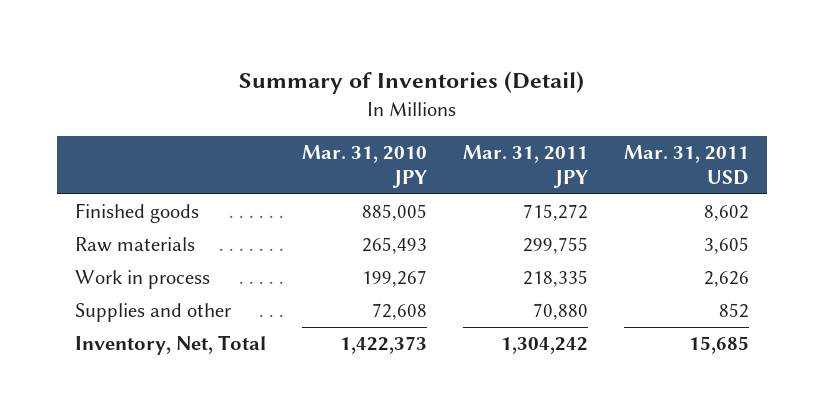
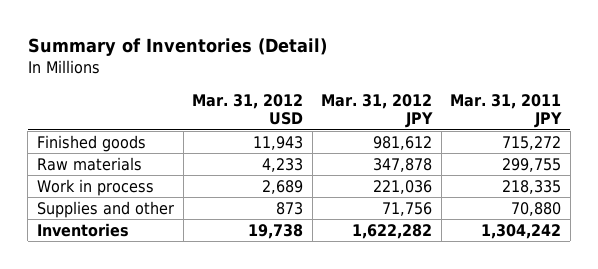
- | Mar. 31, 2010 JPY | Mar. 31, 2011 JPY | Mar. 31, 2011 USD
+ | Mar. 31, 2012 USD | Mar. 31, 2012 JPY | Mar. 31, 2011 JPY
- Inventory, Net, Total | 1,422,373 | 1,304,242 | 15,685
+ Inventories | 19,738 | 1,622,282 | 1,304,242

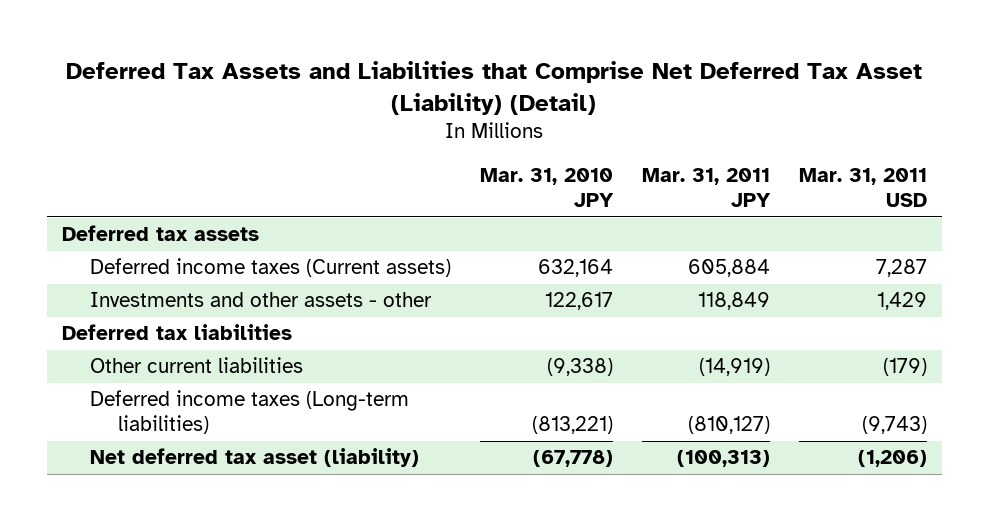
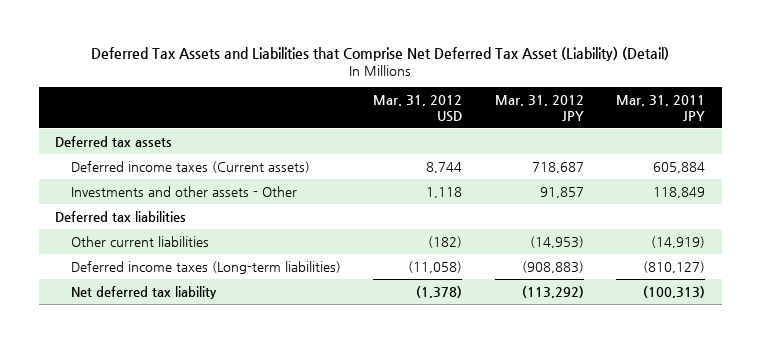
- | Mar. 31, 2010 JPY | Mar. 31, 2011 JPY | Mar. 31, 2011 USD
+ | Mar. 31, 2012 USD | Mar. 31, 2012 JPY | Mar. 31, 2011 JPY
- Investments and other assets - other | 122,617 | 118,849 | 1,429
+ Investments and other assets - Other | 1,118 | 91,857 | 118,849
- Net deferred tax asset (liability) | (67,778) | (100,313) | (1,206)
+ Net deferred tax liability | (1,378) | (113,292) | (100,313)

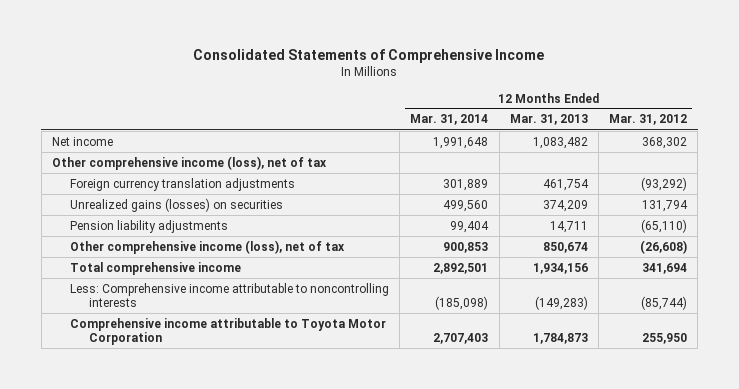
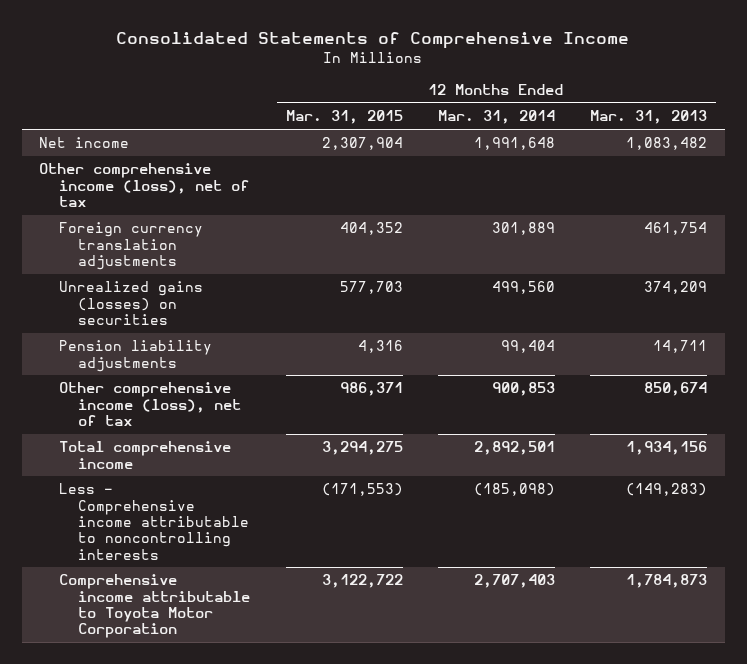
- | 12 Months Ended Mar. 31, 2014 | 12 Months Ended Mar. 31, 2013 | 12 Months Ended Mar. 31, 2012
+ | 12 Months Ended Mar. 31, 2015 | 12 Months Ended Mar. 31, 2014 | 12 Months Ended Mar. 31, 2013
- Less: Comprehensive income attributable to noncontrolling interests | (185,098) | (149,283) | (85,744)
+ Less - Comprehensive income attributable to noncontrolling interests | (171,553) | (185,098) | (149,283)

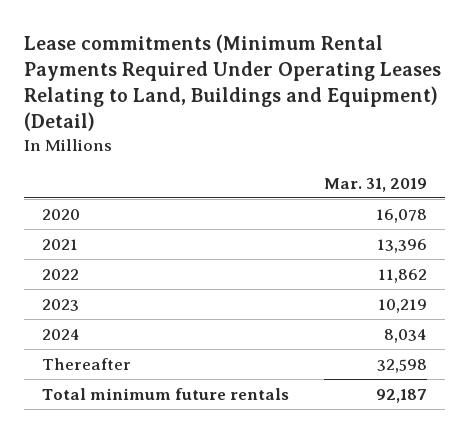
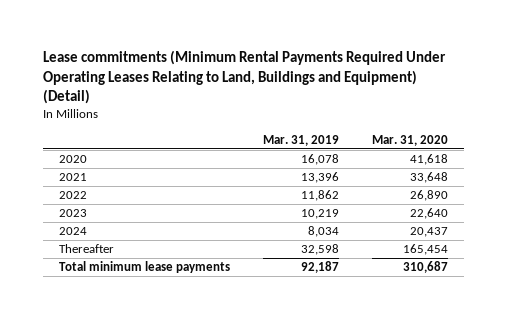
- | Mar. 31, 2019
+ | Mar. 31, 2019 | Mar. 31, 2020
- Total minimum future rentals | 92,187
+ Total minimum lease payments | 92,187 | 310,687

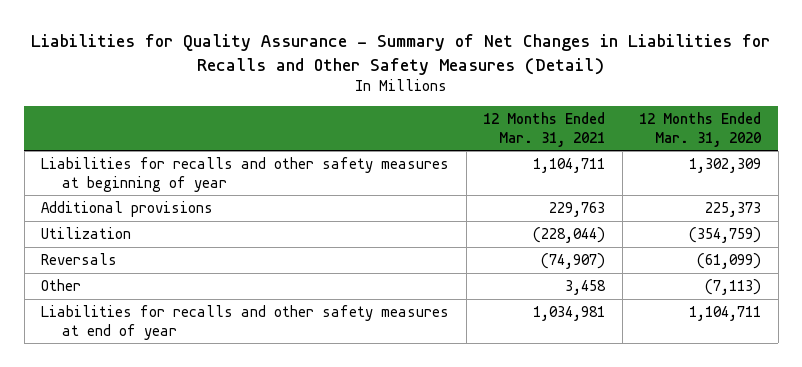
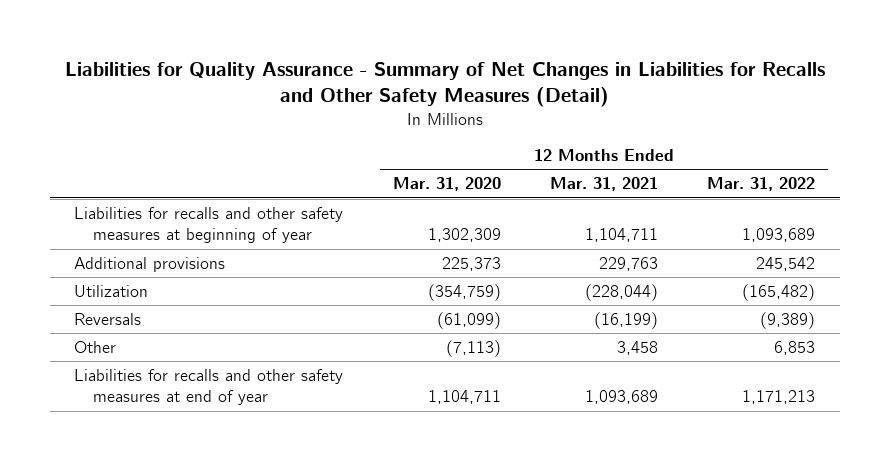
- | 12 Months Ended Mar. 31, 2021 | 12 Months Ended Mar. 31, 2020
+ | 12 Months Ended Mar. 31, 2020 | 12 Months Ended Mar. 31, 2021 | 12 Months Ended Mar. 31, 2022
- Reversals | (74,907) | (61,099)
+ Reversals | (61,099) | (16,199) | (9,389)
- Liabilities for recalls and other safety measures at end of year | 1,034,981 | 1,104,711
+ Liabilities for recalls and other safety measures at end of year | 1,104,711 | 1,093,689 | 1,171,213

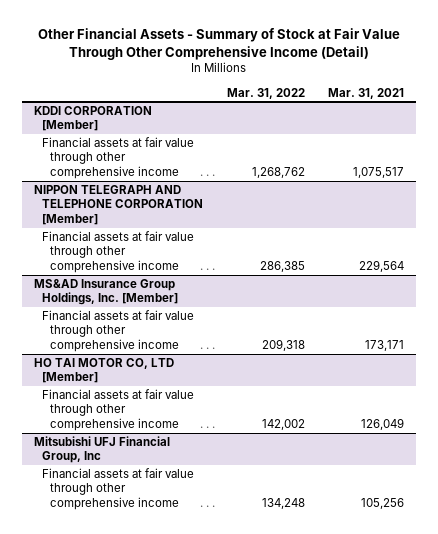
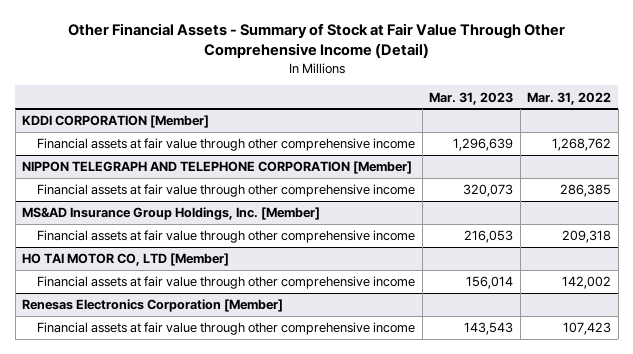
- | Mar. 31, 2022 | Mar. 31, 2021
+ | Mar. 31, 2023 | Mar. 31, 2022
- Mitsubishi UFJ Financial Group, Inc
- Financial assets at fair value through other comprehensive income | 134,248 | 105,256
+ Renesas Electronics Corporation [Member]
+ Financial assets at fair value through other comprehensive income | 143,543 | 107,423

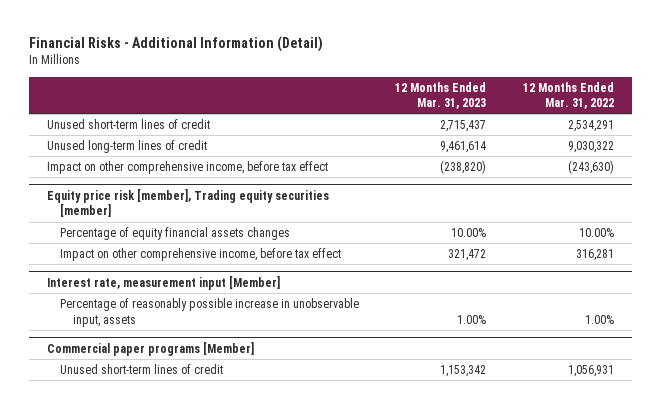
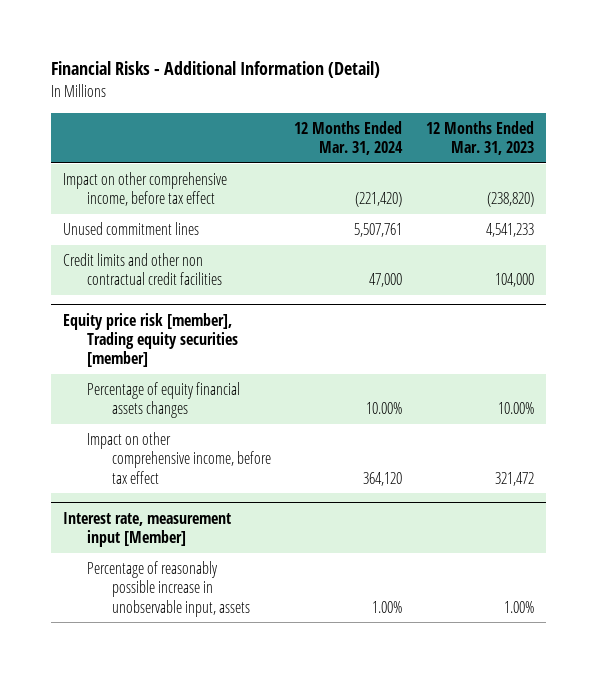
- | 12 Months Ended Mar. 31, 2023 | 12 Months Ended Mar. 31, 2022
+ | 12 Months Ended Mar. 31, 2024 | 12 Months Ended Mar. 31, 2023
- Unused short-term lines of credit | 2,715,437 | 2,534,291
- Unused long-term lines of credit | 9,461,614 | 9,030,322
+ Unused commitment lines | 5,507,761 | 4,541,233
+ Credit limits and other non contractual credit facilities | 47,000 | 104,000
- Commercial paper programs [Member]
- Unused short-term lines of credit | 1,153,342 | 1,056,931

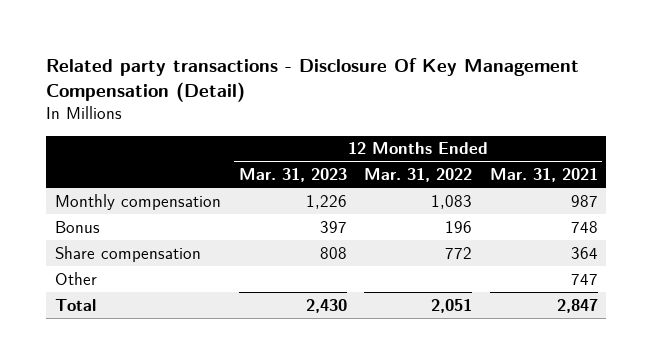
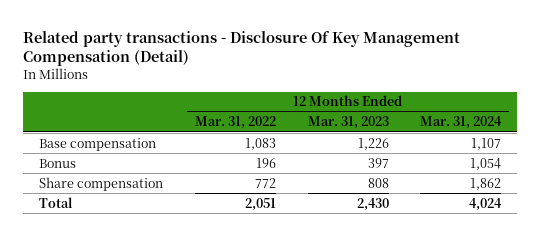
- | 12 Months Ended Mar. 31, 2023 | 12 Months Ended Mar. 31, 2022 | 12 Months Ended Mar. 31, 2021
+ | 12 Months Ended Mar. 31, 2022 | 12 Months Ended Mar. 31, 2023 | 12 Months Ended Mar. 31, 2024
- Monthly compensation | 1,226 | 1,083 | 987
+ Base compensation | 1,083 | 1,226 | 1,107
- Other | | | 747

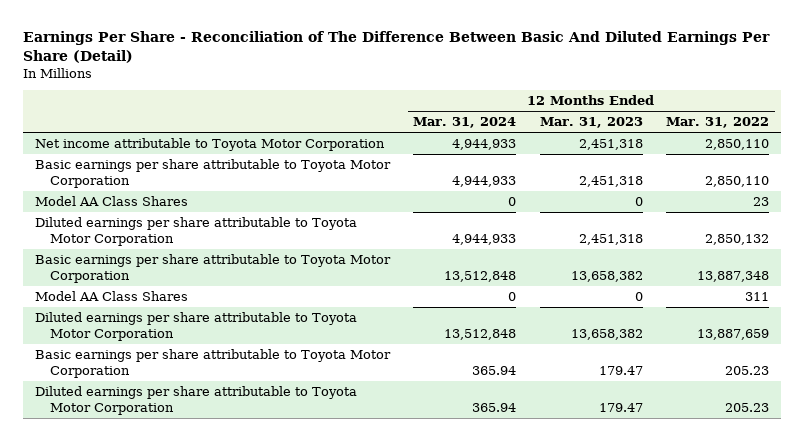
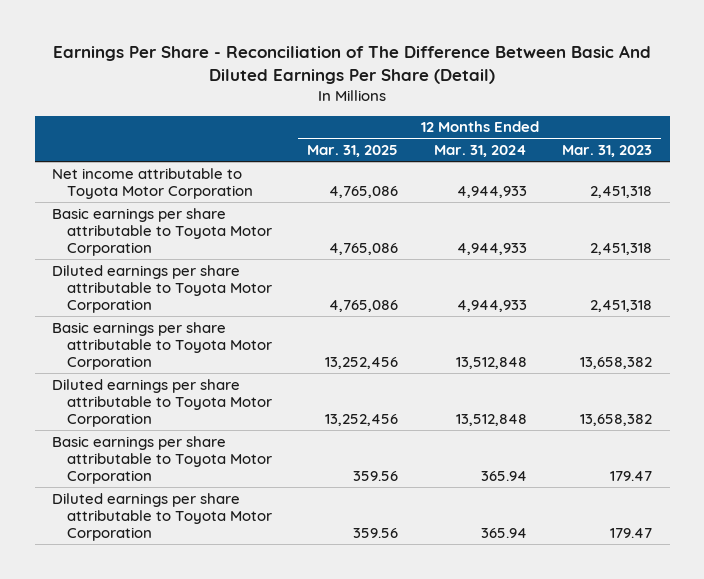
- | 12 Months Ended Mar. 31, 2024 | 12 Months Ended Mar. 31, 2023 | 12 Months Ended Mar. 31, 2022
+ | 12 Months Ended Mar. 31, 2025 | 12 Months Ended Mar. 31, 2024 | 12 Months Ended Mar. 31, 2023
- Model AA Class Shares | 0 | 0 | 23
- Model AA Class Shares | 0 | 0 | 311

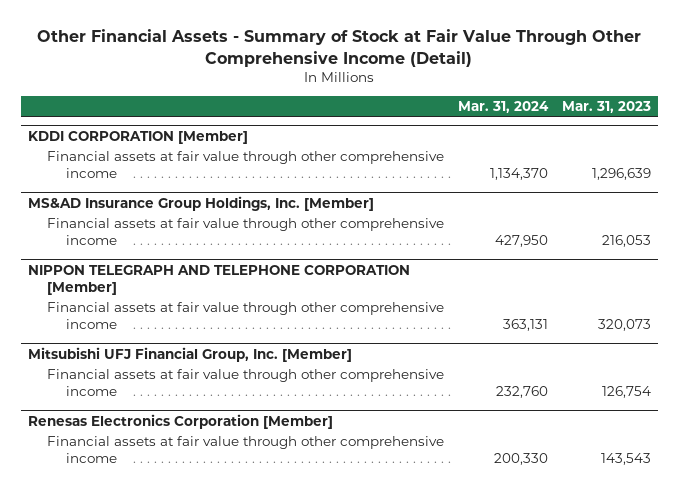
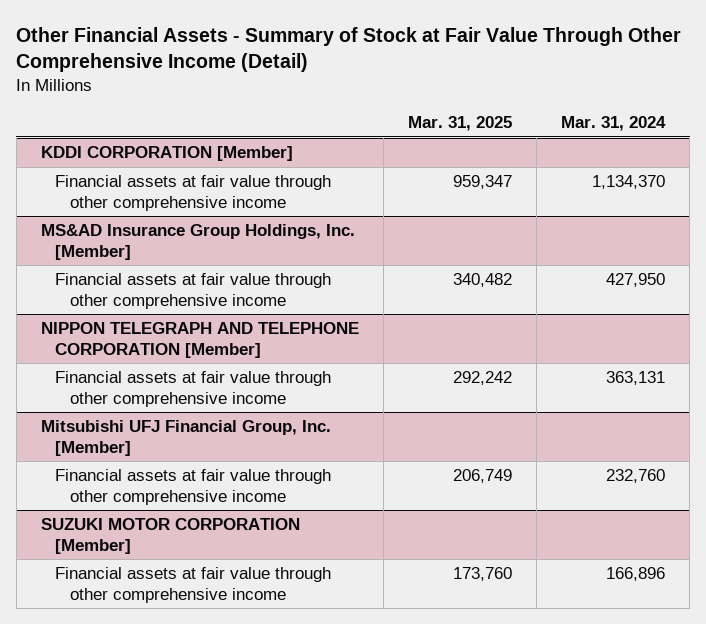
- | Mar. 31, 2024 | Mar. 31, 2023
+ | Mar. 31, 2025 | Mar. 31, 2024
- Renesas Electronics Corporation [Member]
- Financial assets at fair value through other comprehensive income | 200,330 | 143,543
+ SUZUKI MOTOR CORPORATION [Member]
+ Financial assets at fair value through other comprehensive income | 173,760 | 166,896

